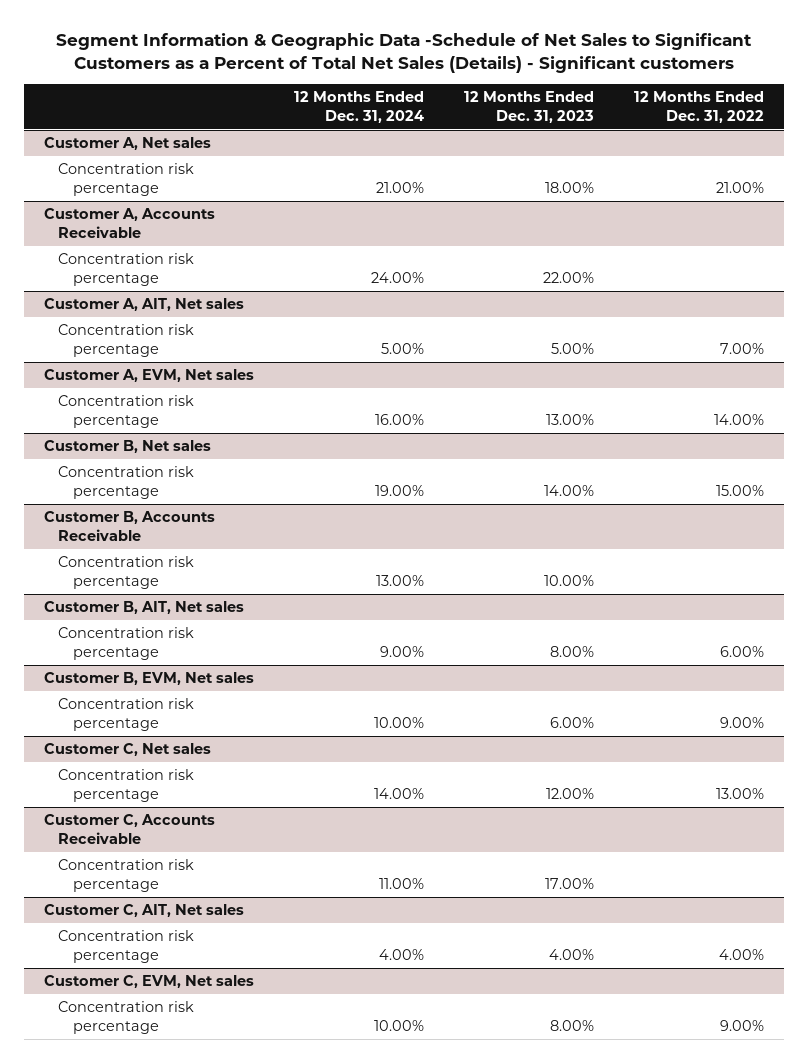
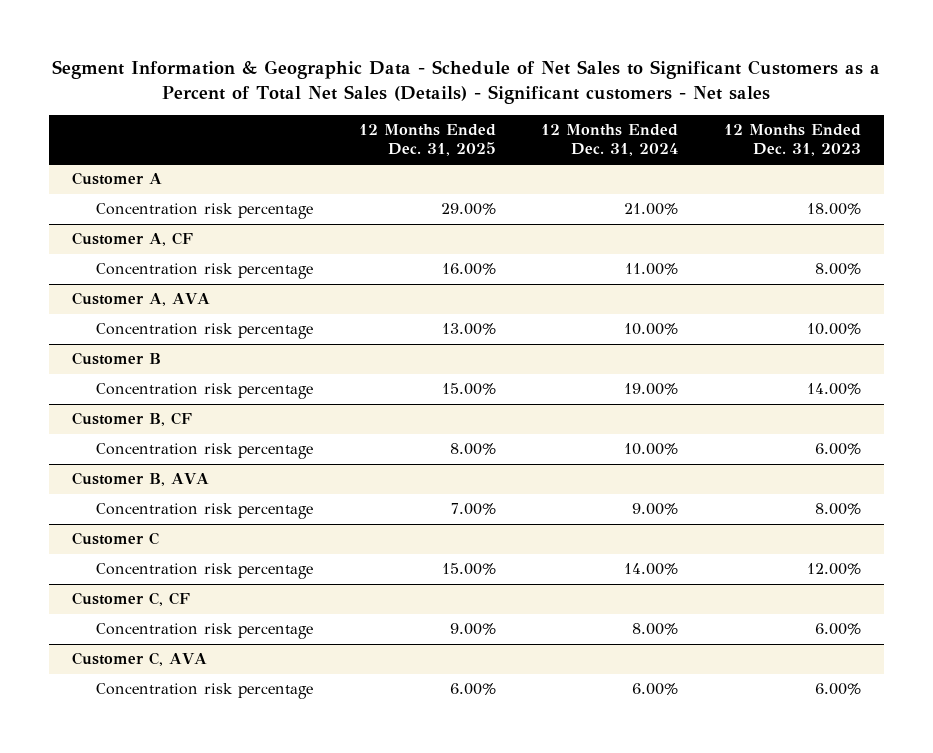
- Segment Information & Geographic Data -Schedule of Net Sales to Significant Customers as a Percent of Total Net Sales (Details) - Significant customers
+ Segment Information & Geographic Data - Schedule of Net Sales to Significant Customers as a Percent of Total Net Sales (Details) - Significant customers - Net sales
- | 12 Months Ended Dec. 31, 2024 | 12 Months Ended Dec. 31, 2023 | 12 Months Ended Dec. 31, 2022
+ | 12 Months Ended Dec. 31, 2025 | 12 Months Ended Dec. 31, 2024 | 12 Months Ended Dec. 31, 2023
- Customer A, Net sales
+ Customer A
- Customer A, Accounts Receivable
- Concentration risk percentage | 24.00% | 22.00% |
- Customer A, AIT, Net sales
- Concentration risk percentage | 5.00% | 5.00% | 7.00%
- Customer A, EVM, Net sales
- Concentration risk percentage | 16.00% | 13.00% | 14.00%
- Customer B, Net sales
+ Customer A, CF
+ Concentration risk percentage | 16.00% | 11.00% | 8.00%
+ Customer A, AVA
+ Concentration risk percentage | 13.00% | 10.00% | 10.00%
+ Customer B
- Customer B, Accounts Receivable
- Concentration risk percentage | 13.00% | 10.00% |
- Customer B, AIT, Net sales
- Concentration risk percentage | 9.00% | 8.00% | 6.00%
- Customer B, EVM, Net sales
+ Customer B, CF
- Customer C, Net sales
+ Customer B, AVA
+ Concentration risk percentage | 7.00% | 9.00% | 8.00%
+ Customer C
- Customer C, Accounts Receivable
- Concentration risk percentage | 11.00% | 17.00% |
- Customer C, AIT, Net sales
- Concentration risk percentage | 4.00% | 4.00% | 4.00%
- Customer C, EVM, Net sales
- Concentration risk percentage | 10.00% | 8.00% | 9.00%
+ Customer C, CF
+ Concentration risk percentage | 9.00% | 8.00% | 6.00%
+ Customer C, AVA
+ Concentration risk percentage | 6.00% | 6.00% | 6.00%

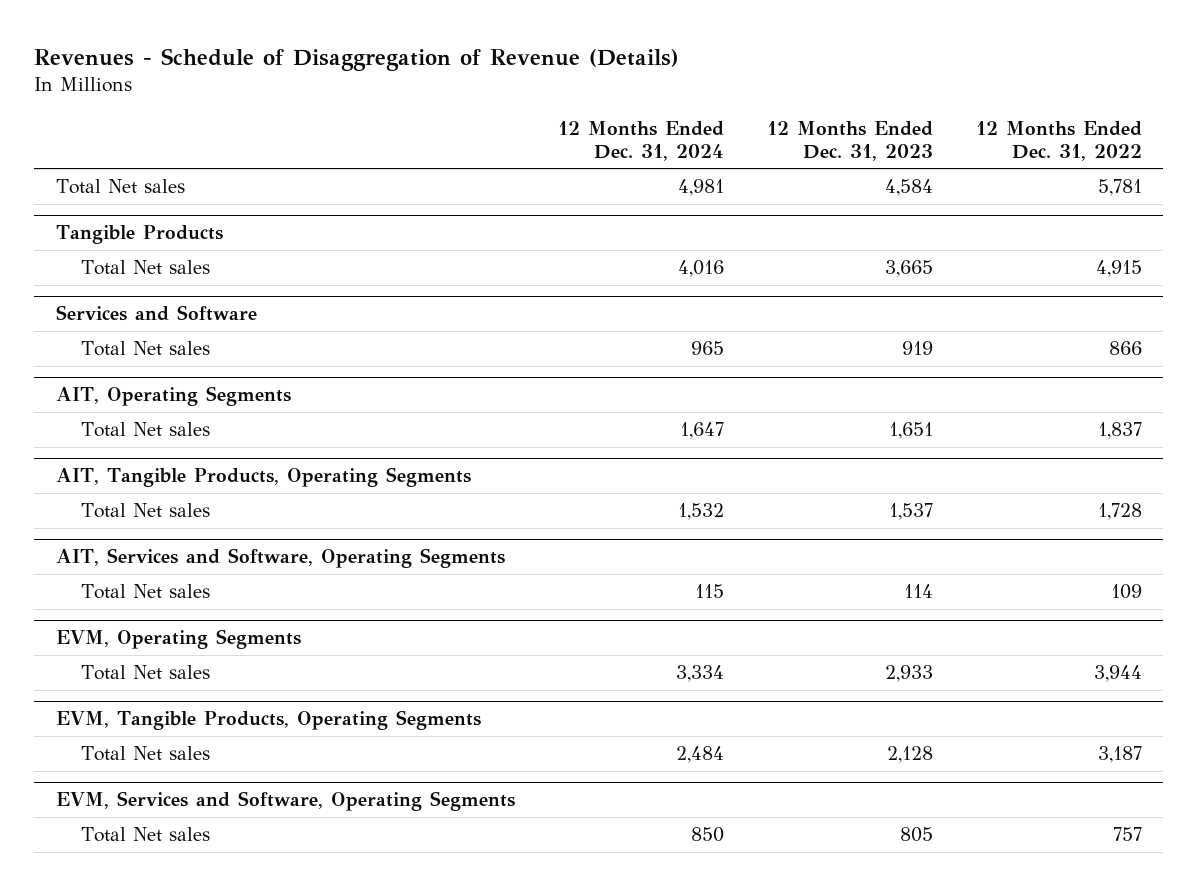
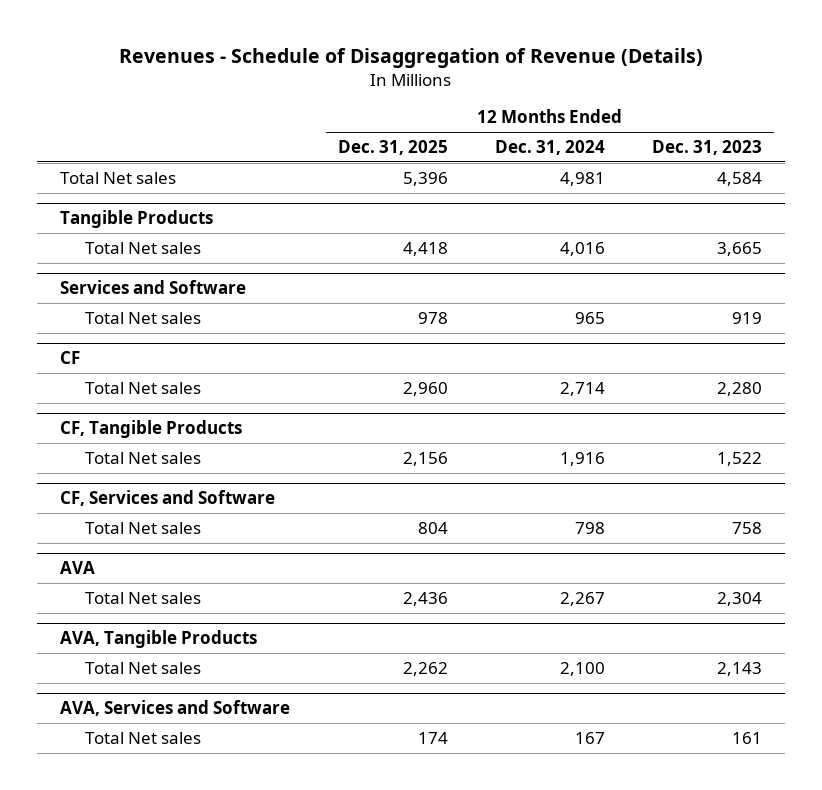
- | 12 Months Ended Dec. 31, 2024 | 12 Months Ended Dec. 31, 2023 | 12 Months Ended Dec. 31, 2022
+ | 12 Months Ended Dec. 31, 2025 | 12 Months Ended Dec. 31, 2024 | 12 Months Ended Dec. 31, 2023
- AIT, Operating Segments
- Total Net sales | 1,647 | 1,651 | 1,837
- AIT, Tangible Products, Operating Segments
- Total Net sales | 1,532 | 1,537 | 1,728
- AIT, Services and Software, Operating Segments
- Total Net sales | 115 | 114 | 109
- EVM, Operating Segments
- Total Net sales | 3,334 | 2,933 | 3,944
- EVM, Tangible Products, Operating Segments
- Total Net sales | 2,484 | 2,128 | 3,187
- EVM, Services and Software, Operating Segments
- Total Net sales | 850 | 805 | 757
+ CF
+ Total Net sales | 2,960 | 2,714 | 2,280
+ CF, Tangible Products
+ Total Net sales | 2,156 | 1,916 | 1,522
+ CF, Services and Software
+ Total Net sales | 804 | 798 | 758
+ AVA
+ Total Net sales | 2,436 | 2,267 | 2,304
+ AVA, Tangible Products
+ Total Net sales | 2,262 | 2,100 | 2,143
+ AVA, Services and Software
+ Total Net sales | 174 | 167 | 161

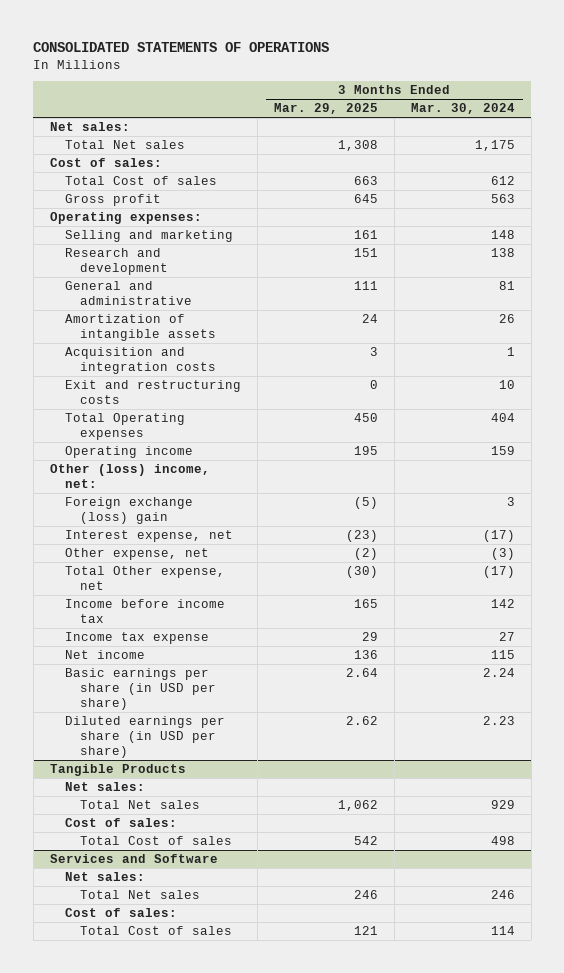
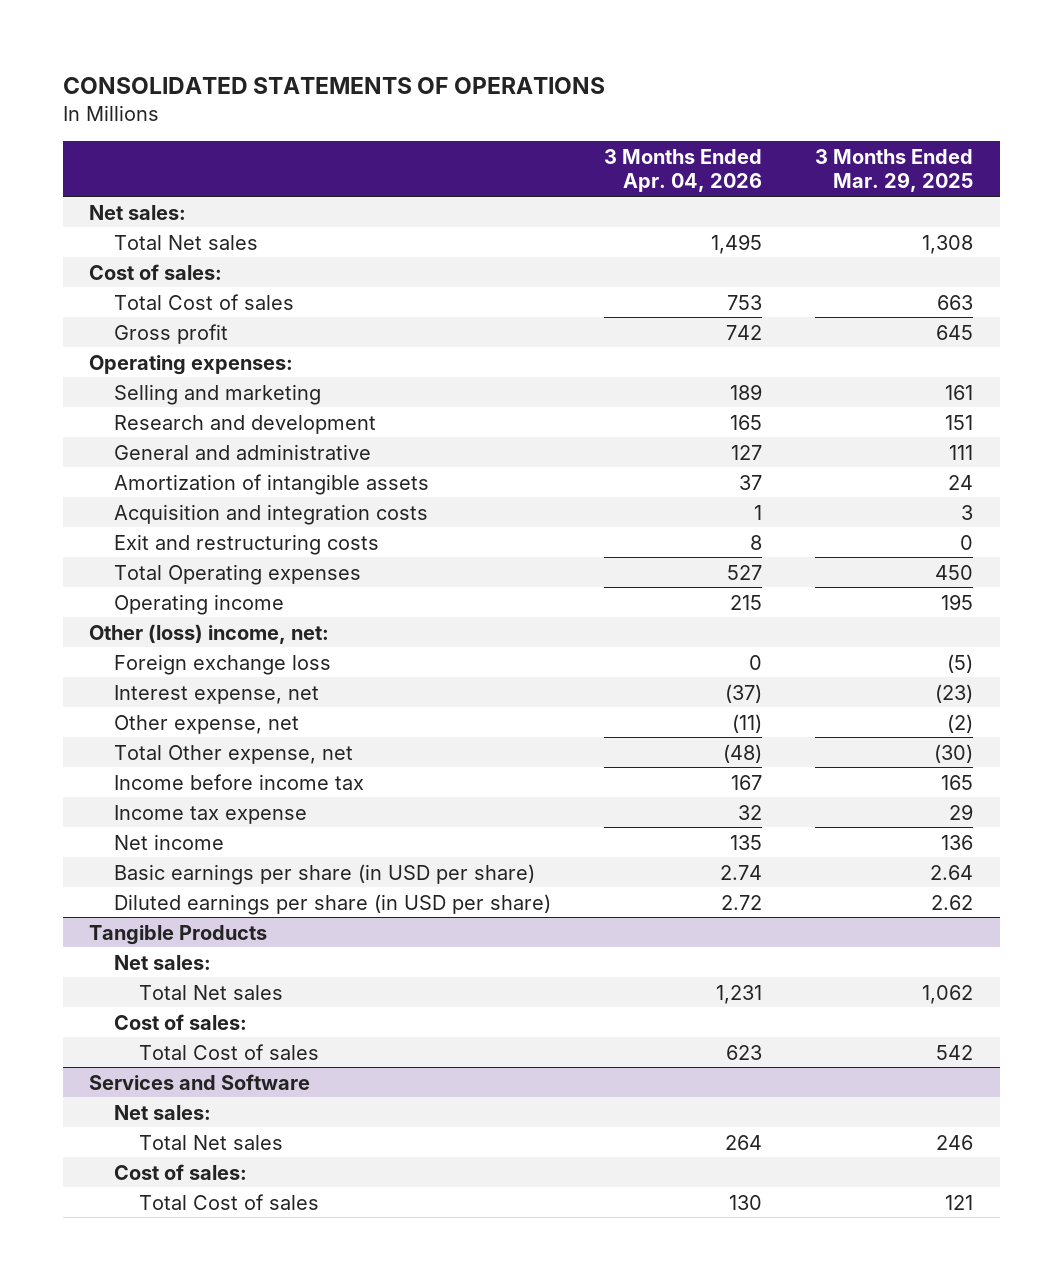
- | 3 Months Ended Mar. 29, 2025 | 3 Months Ended Mar. 30, 2024
+ | 3 Months Ended Apr. 04, 2026 | 3 Months Ended Mar. 29, 2025
- Foreign exchange (loss) gain | (5) | 3
+ Foreign exchange loss | 0 | (5)

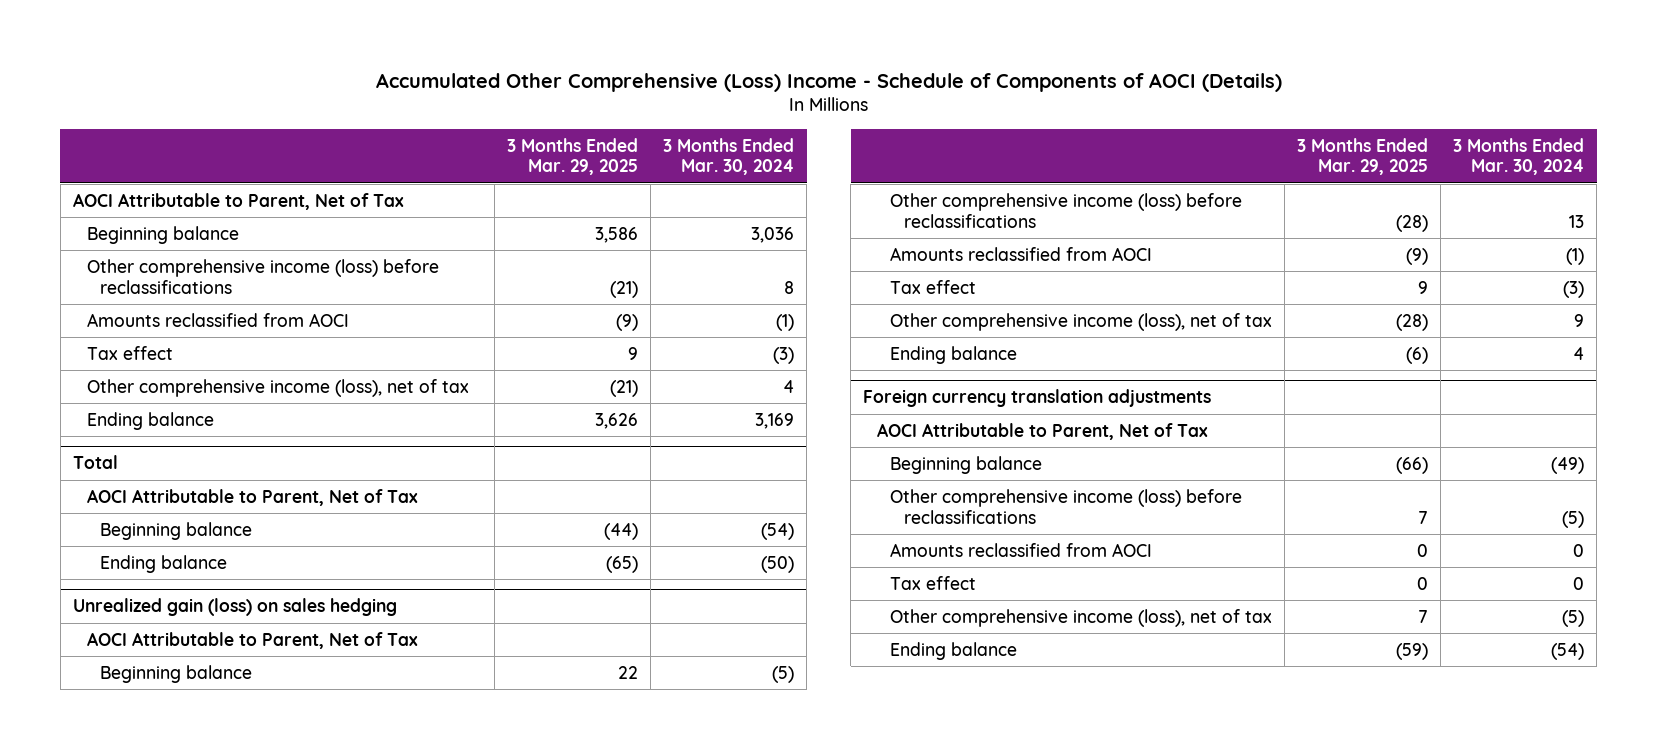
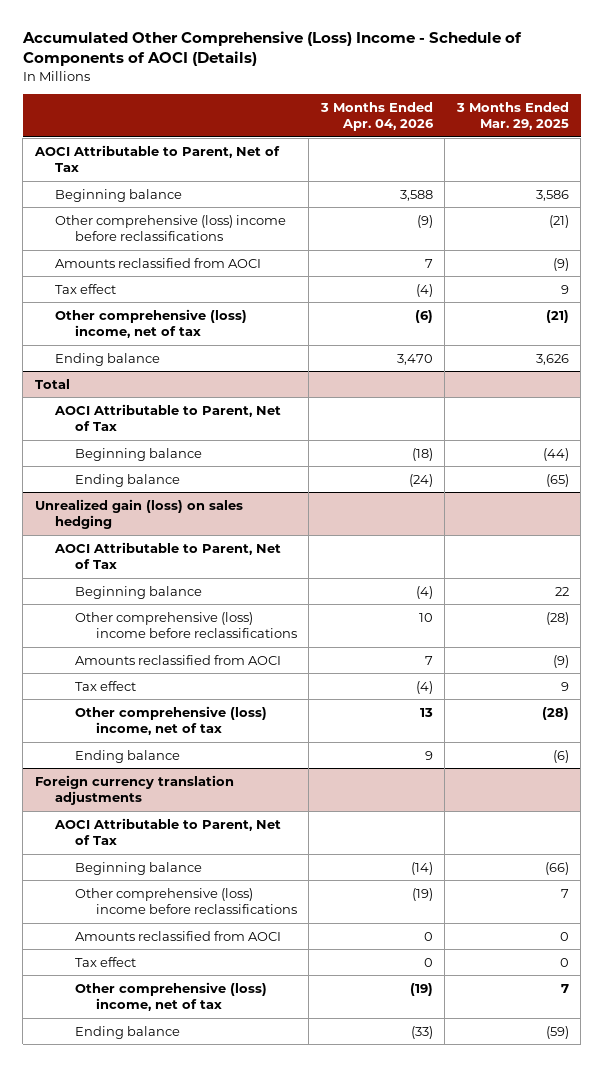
- | 3 Months Ended Mar. 29, 2025 | 3 Months Ended Mar. 30, 2024
+ | 3 Months Ended Apr. 04, 2026 | 3 Months Ended Mar. 29, 2025
- Other comprehensive income (loss) before reclassifications | (21) | 8
+ Other comprehensive (loss) income before reclassifications | (9) | (21)
- Other comprehensive income (loss), net of tax | (21) | 4
+ Other comprehensive (loss) income, net of tax | (6) | (21)
@ Unrealized gain (loss) on sales hedging
- Other comprehensive income (loss) before reclassifications | (28) | 13
+ Other comprehensive (loss) income before reclassifications | 10 | (28)
- Other comprehensive income (loss), net of tax | (28) | 9
+ Other comprehensive (loss) income, net of tax | 13 | (28)
@ Foreign currency translation adjustments
- Other comprehensive income (loss) before reclassifications | 7 | (5)
+ Other comprehensive (loss) income before reclassifications | (19) | 7
- Other comprehensive income (loss), net of tax | 7 | (5)
+ Other comprehensive (loss) income, net of tax | (19) | 7

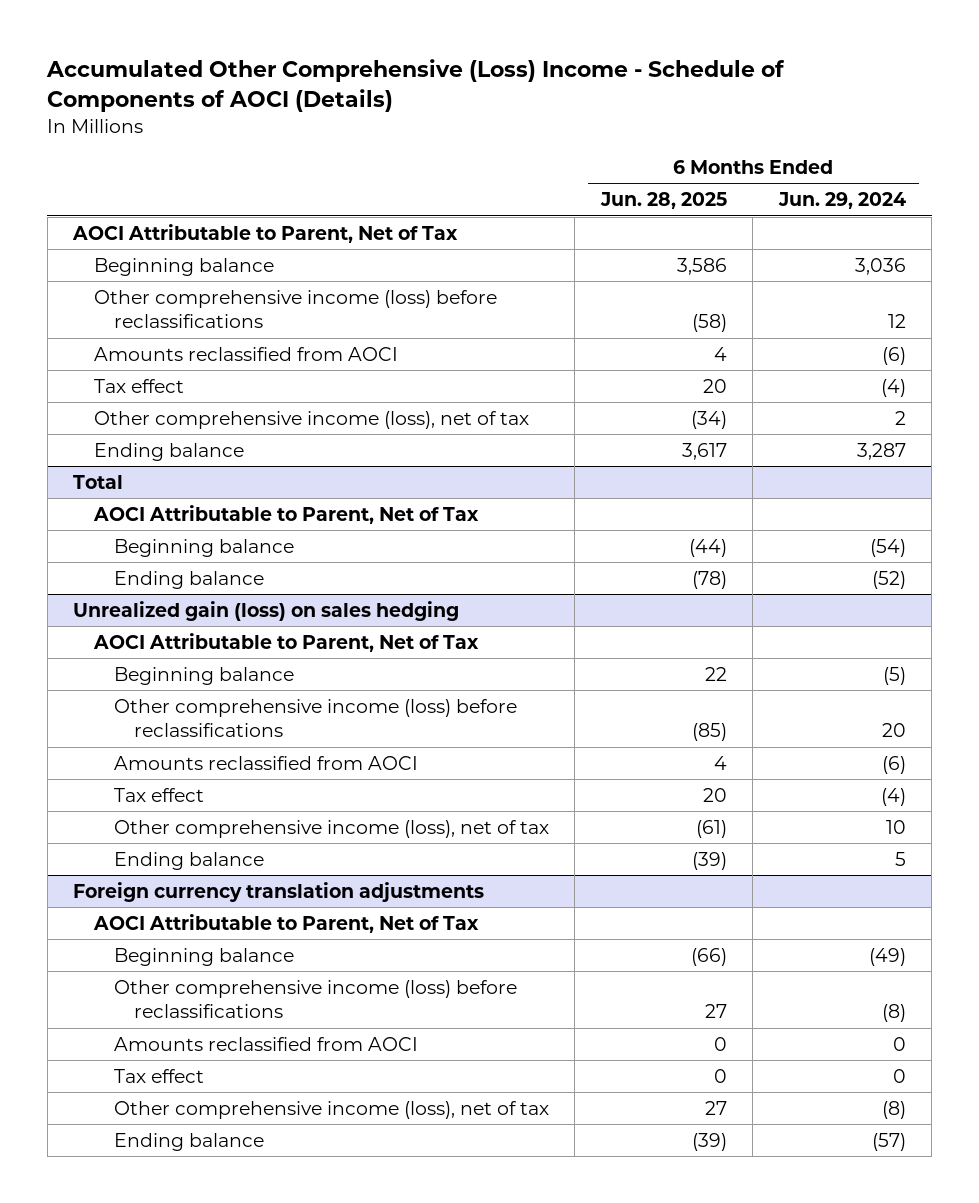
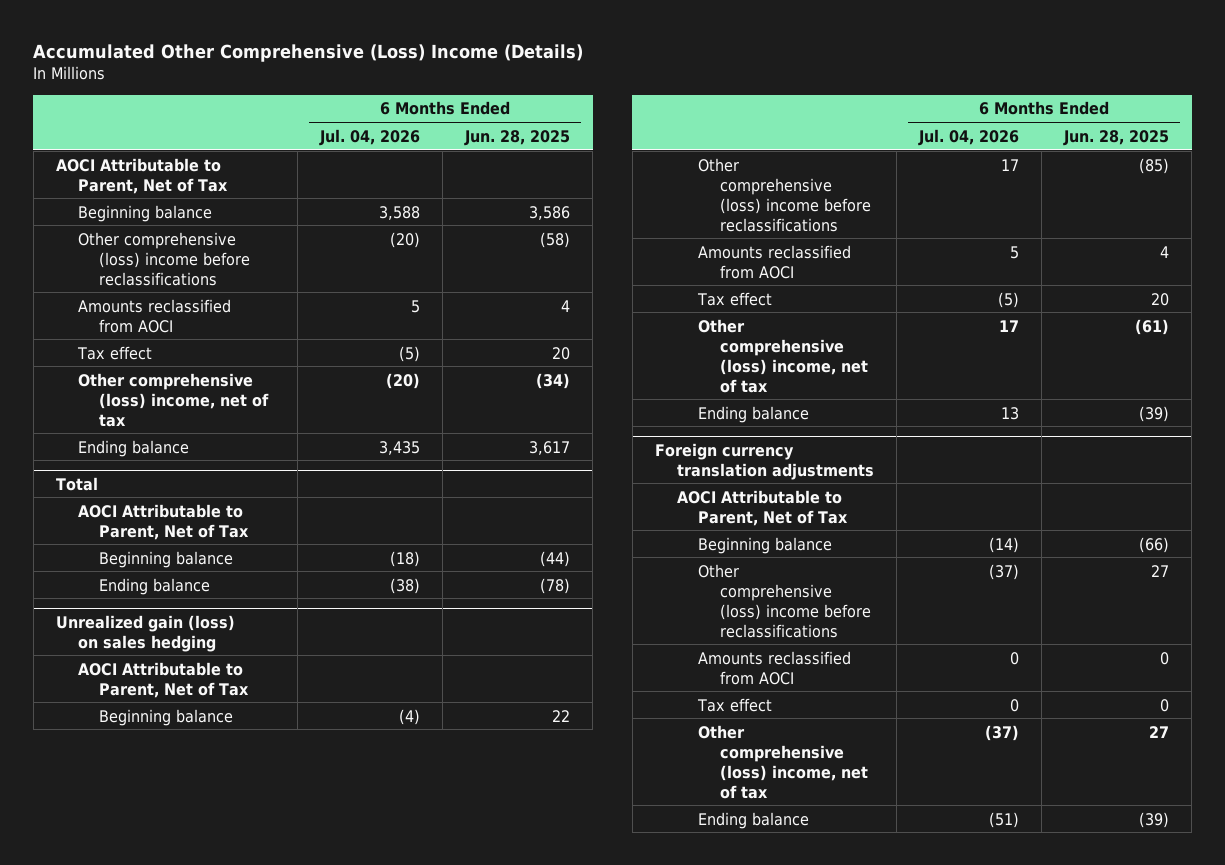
- Accumulated Other Comprehensive (Loss) Income - Schedule of Components of AOCI (Details)
+ Accumulated Other Comprehensive (Loss) Income (Details)
- | 6 Months Ended Jun. 28, 2025 | 6 Months Ended Jun. 29, 2024
+ | 6 Months Ended Jul. 04, 2026 | 6 Months Ended Jun. 28, 2025
- Other comprehensive income (loss) before reclassifications | (58) | 12
+ Other comprehensive (loss) income before reclassifications | (20) | (58)
- Other comprehensive income (loss), net of tax | (34) | 2
+ Other comprehensive (loss) income, net of tax | (20) | (34)
@ Unrealized gain (loss) on sales hedging
- Other comprehensive income (loss) before reclassifications | (85) | 20
+ Other comprehensive (loss) income before reclassifications | 17 | (85)
- Other comprehensive income (loss), net of tax | (61) | 10
+ Other comprehensive (loss) income, net of tax | 17 | (61)
@ Foreign currency translation adjustments
- Other comprehensive income (loss) before reclassifications | 27 | (8)
+ Other comprehensive (loss) income before reclassifications | (37) | 27
- Other comprehensive income (loss), net of tax | 27 | (8)
+ Other comprehensive (loss) income, net of tax | (37) | 27

